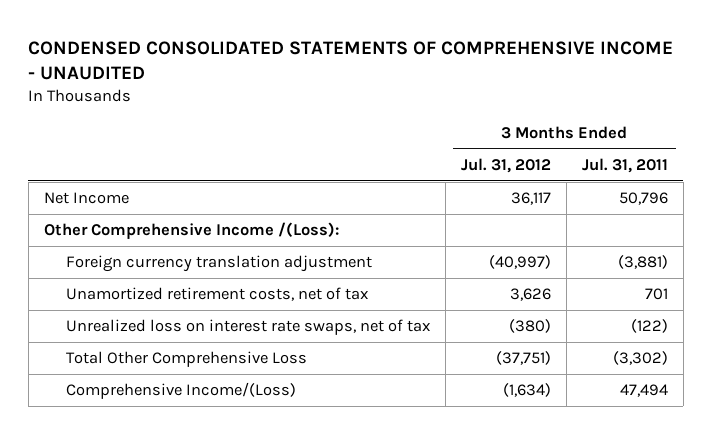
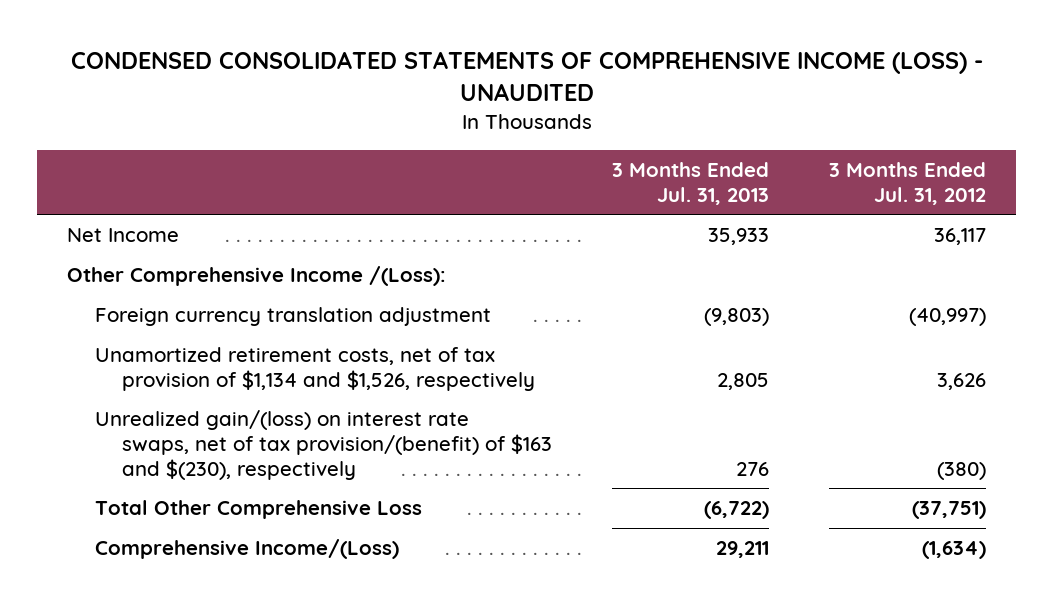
- CONDENSED CONSOLIDATED STATEMENTS OF COMPREHENSIVE INCOME - UNAUDITED
+ CONDENSED CONSOLIDATED STATEMENTS OF COMPREHENSIVE INCOME (LOSS) - UNAUDITED
- | 3 Months Ended Jul. 31, 2012 | 3 Months Ended Jul. 31, 2011
+ | 3 Months Ended Jul. 31, 2013 | 3 Months Ended Jul. 31, 2012
- Unamortized retirement costs, net of tax | 3,626 | 701
- Unrealized loss on interest rate swaps, net of tax | (380) | (122)
+ Unamortized retirement costs, net of tax provision of $1,134 and $1,526, respectively | 2,805 | 3,626
+ Unrealized gain/(loss) on interest rate swaps, net of tax provision/(benefit) of $163 and $(230), respectively | 276 | (380)

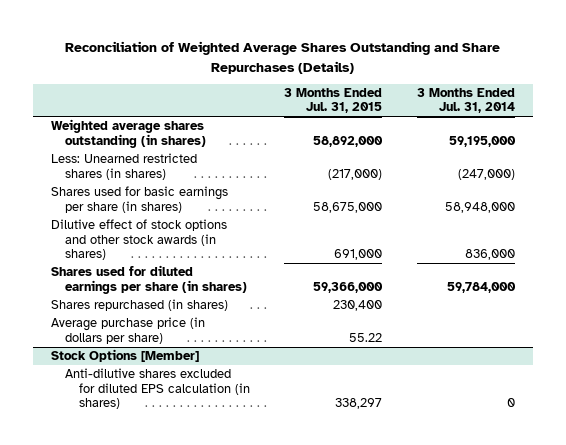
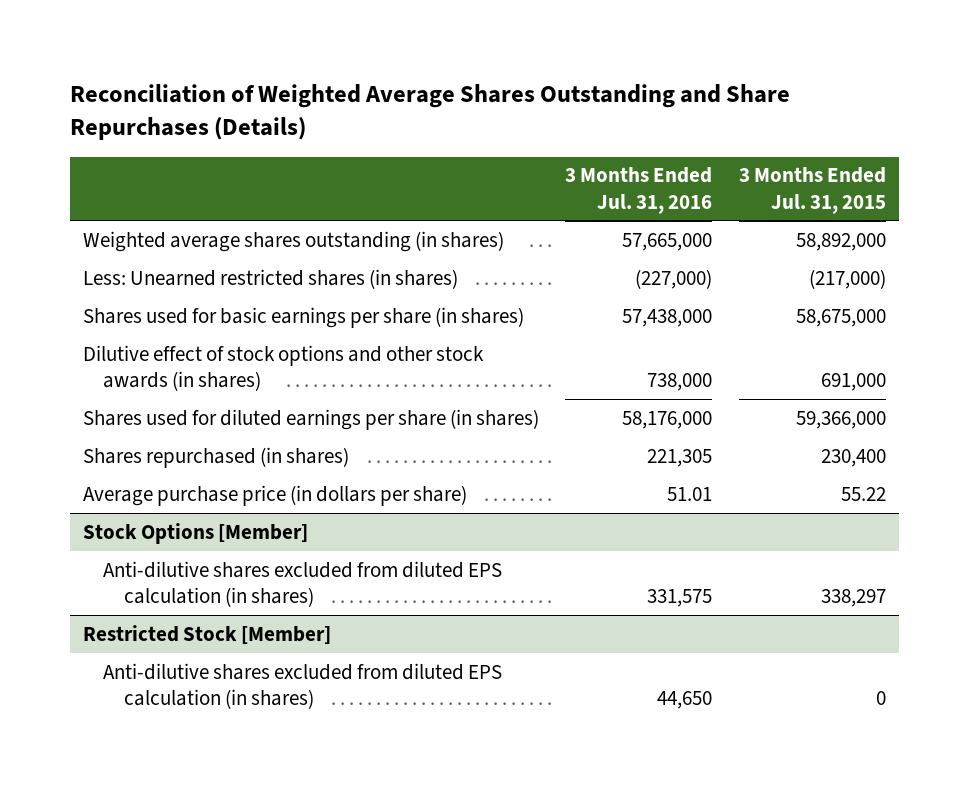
- | 3 Months Ended Jul. 31, 2015 | 3 Months Ended Jul. 31, 2014
+ | 3 Months Ended Jul. 31, 2016 | 3 Months Ended Jul. 31, 2015
@ Stock Options [Member]
- Anti-dilutive shares excluded for diluted EPS calculation (in shares) | 338,297 | 0
+ Anti-dilutive shares excluded from diluted EPS calculation (in shares) | 331,575 | 338,297
+ Restricted Stock [Member]
+ Anti-dilutive shares excluded from diluted EPS calculation (in shares) | 44,650 | 0

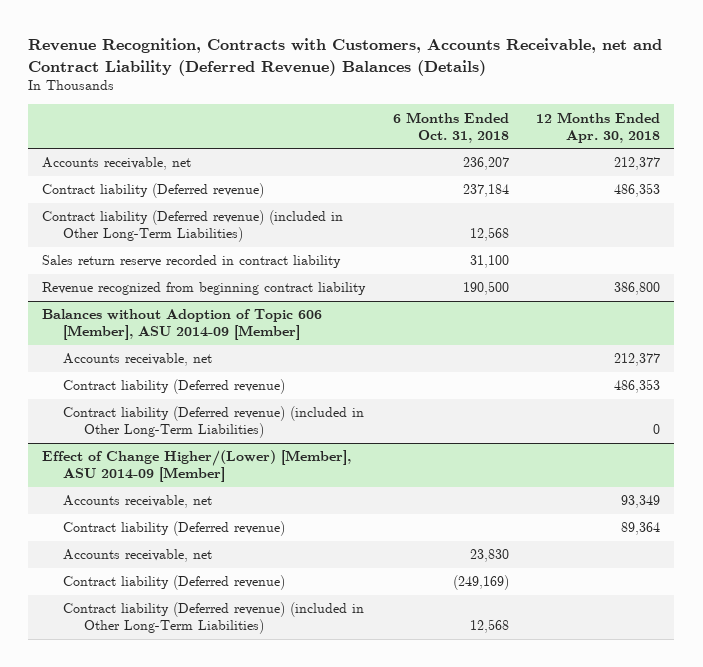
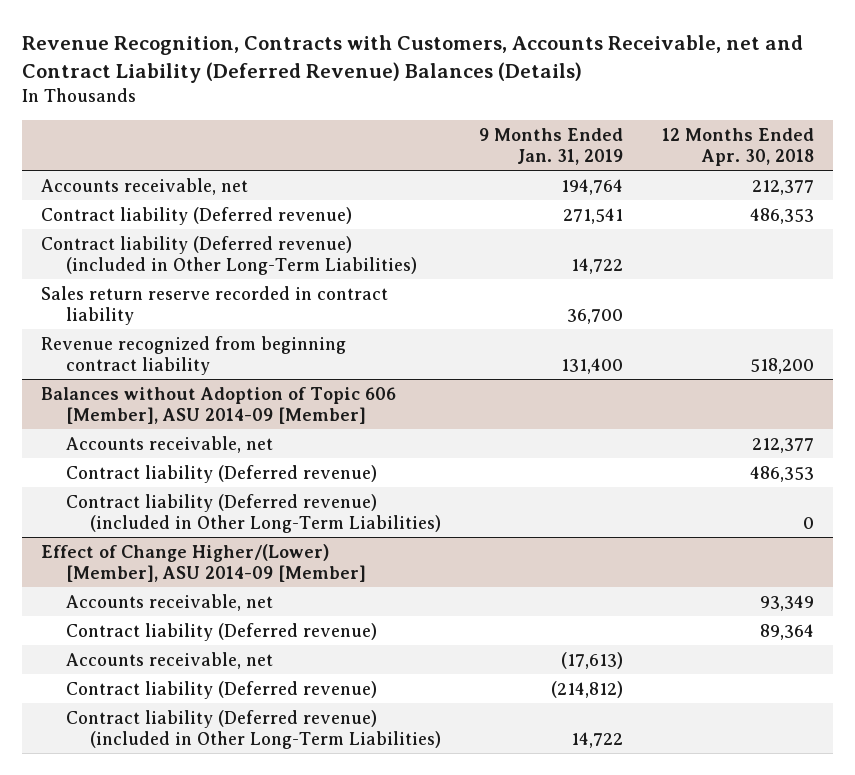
- | 6 Months Ended Oct. 31, 2018 | 12 Months Ended Apr. 30, 2018
+ | 9 Months Ended Jan. 31, 2019 | 12 Months Ended Apr. 30, 2018
- Revenue recognized from beginning contract liability | 190,500 | 386,800
+ Revenue recognized from beginning contract liability | 131,400 | 518,200

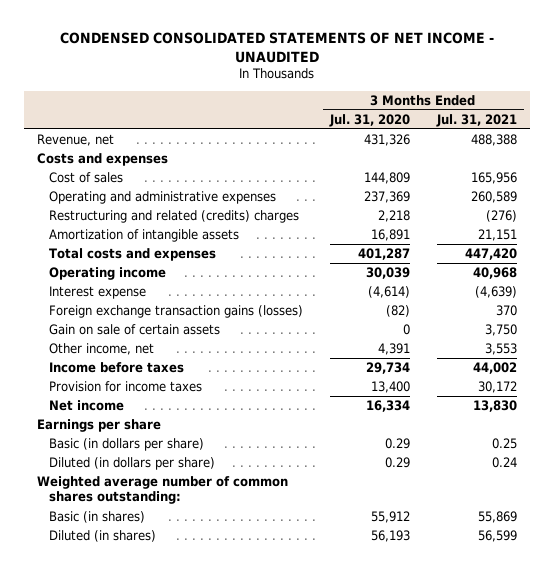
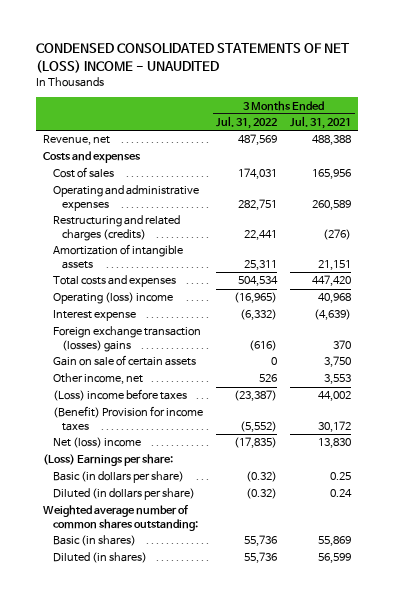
- CONDENSED CONSOLIDATED STATEMENTS OF NET INCOME - UNAUDITED
+ CONDENSED CONSOLIDATED STATEMENTS OF NET (LOSS) INCOME - UNAUDITED
- | 3 Months Ended Jul. 31, 2020 | 3 Months Ended Jul. 31, 2021
+ | 3 Months Ended Jul. 31, 2022 | 3 Months Ended Jul. 31, 2021
- Restructuring and related (credits) charges | 2,218 | (276)
+ Restructuring and related charges (credits) | 22,441 | (276)
- Operating income | 30,039 | 40,968
+ Operating (loss) income | (16,965) | 40,968
- Foreign exchange transaction gains (losses) | (82) | 370
+ Foreign exchange transaction (losses) gains | (616) | 370
- Income before taxes | 29,734 | 44,002
- Provision for income taxes | 13,400 | 30,172
- Net income | 16,334 | 13,830
- Earnings per share
+ (Loss) income before taxes | (23,387) | 44,002
+ (Benefit) Provision for income taxes | (5,552) | 30,172
+ Net (loss) income | (17,835) | 13,830
+ (Loss) Earnings per share:

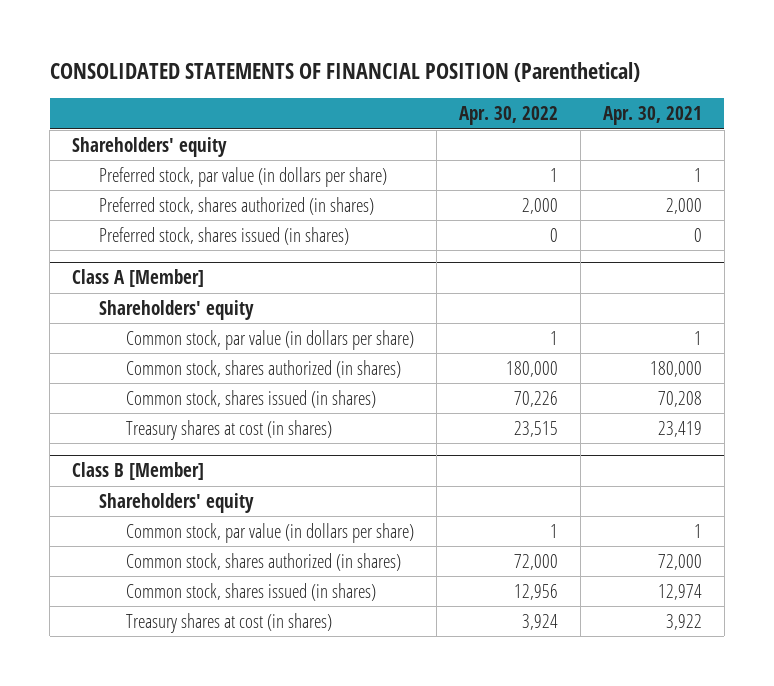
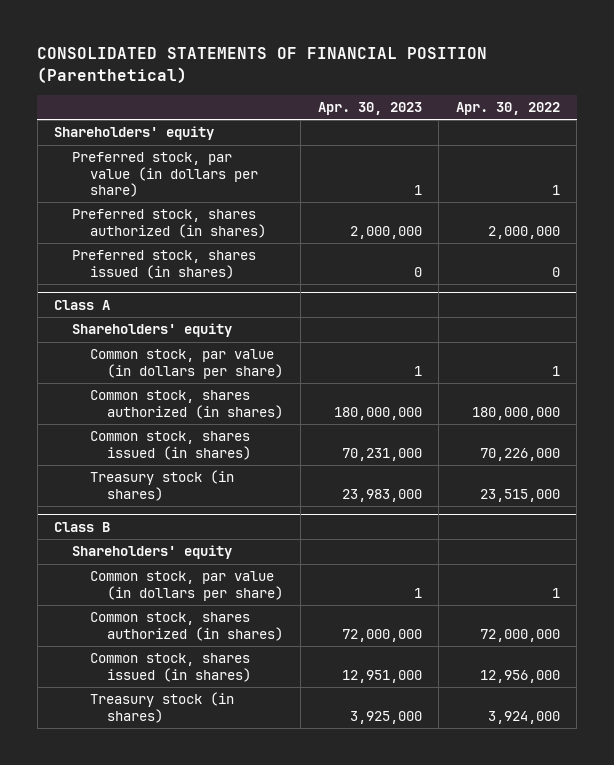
- | Apr. 30, 2022 | Apr. 30, 2021
+ | Apr. 30, 2023 | Apr. 30, 2022
- Preferred stock, shares authorized (in shares) | 2,000 | 2,000
+ Preferred stock, shares authorized (in shares) | 2,000,000 | 2,000,000
- Class A [Member]
+ Class A
- Common stock, shares authorized (in shares) | 180,000 | 180,000
- Common stock, shares issued (in shares) | 70,226 | 70,208
- Treasury shares at cost (in shares) | 23,515 | 23,419
- Class B [Member]
+ Common stock, shares authorized (in shares) | 180,000,000 | 180,000,000
+ Common stock, shares issued (in shares) | 70,231,000 | 70,226,000
+ Treasury stock (in shares) | 23,983,000 | 23,515,000
+ Class B
- Common stock, shares authorized (in shares) | 72,000 | 72,000
- Common stock, shares issued (in shares) | 12,956 | 12,974
- Treasury shares at cost (in shares) | 3,924 | 3,922
+ Common stock, shares authorized (in shares) | 72,000,000 | 72,000,000
+ Common stock, shares issued (in shares) | 12,951,000 | 12,956,000
+ Treasury stock (in shares) | 3,925,000 | 3,924,000

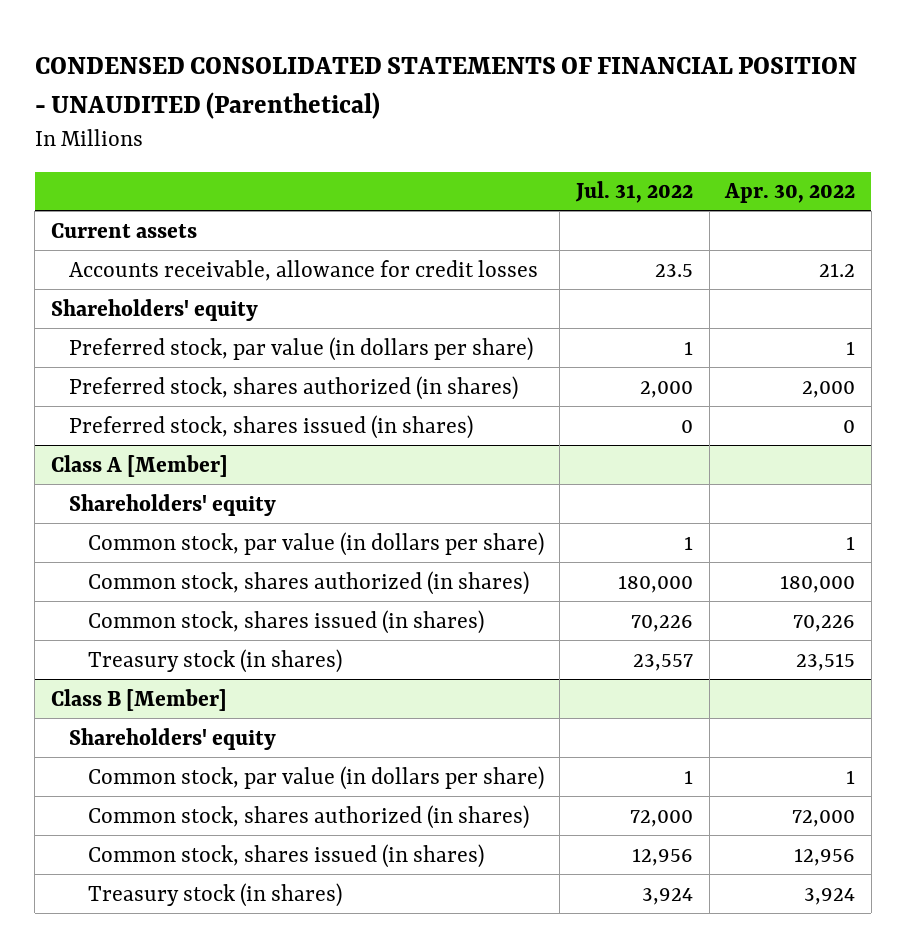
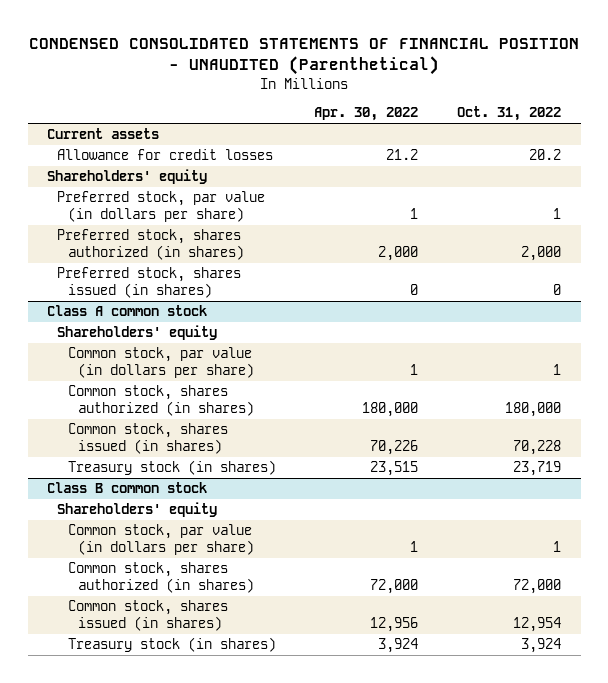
- | Jul. 31, 2022 | Apr. 30, 2022
+ | Apr. 30, 2022 | Oct. 31, 2022
- Accounts receivable, allowance for credit losses | 23.5 | 21.2
+ Allowance for credit losses | 21.2 | 20.2
- Class A [Member]
+ Class A common stock
- Class B [Member]
+ Class B common stock

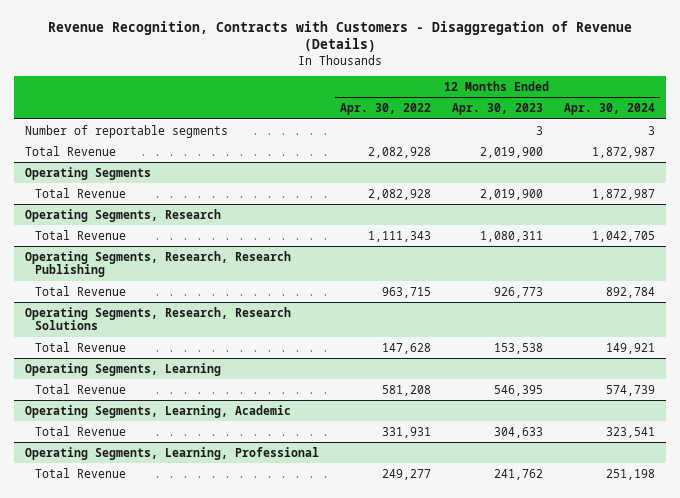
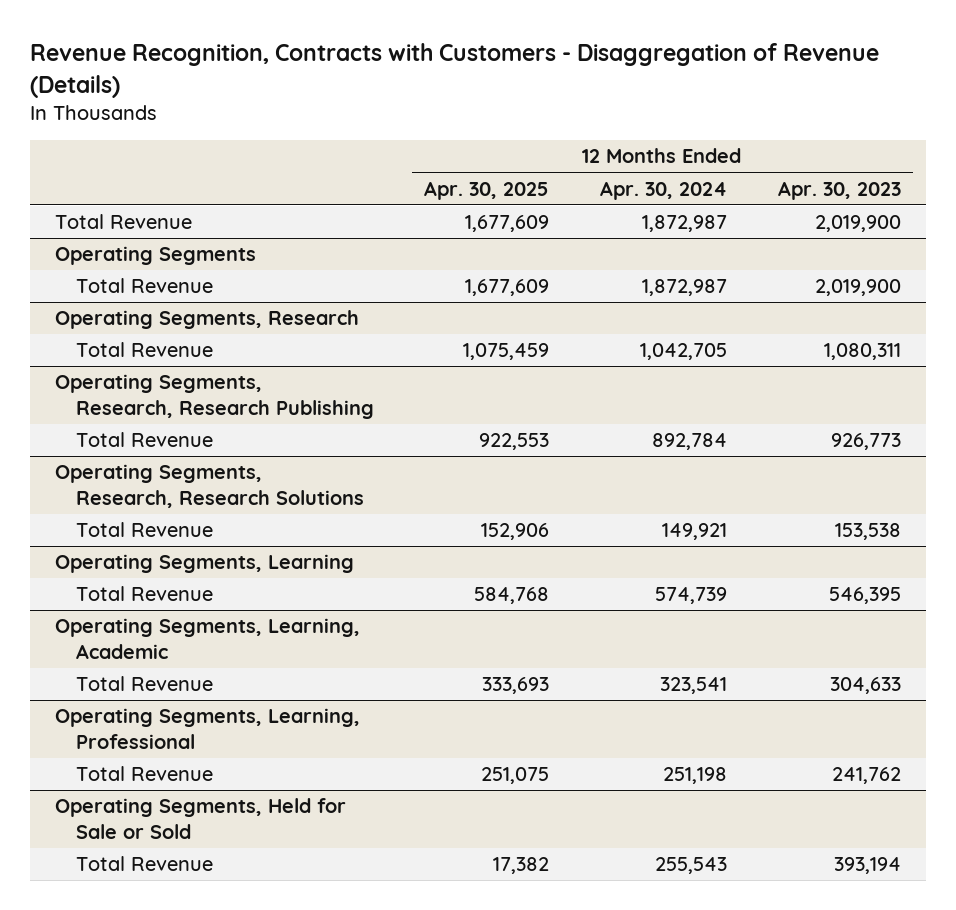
- | 12 Months Ended Apr. 30, 2022 | 12 Months Ended Apr. 30, 2023 | 12 Months Ended Apr. 30, 2024
+ | 12 Months Ended Apr. 30, 2025 | 12 Months Ended Apr. 30, 2024 | 12 Months Ended Apr. 30, 2023
- Number of reportable segments | | 3 | 3
+ Operating Segments, Held for Sale or Sold
+ Total Revenue | 17,382 | 255,543 | 393,194

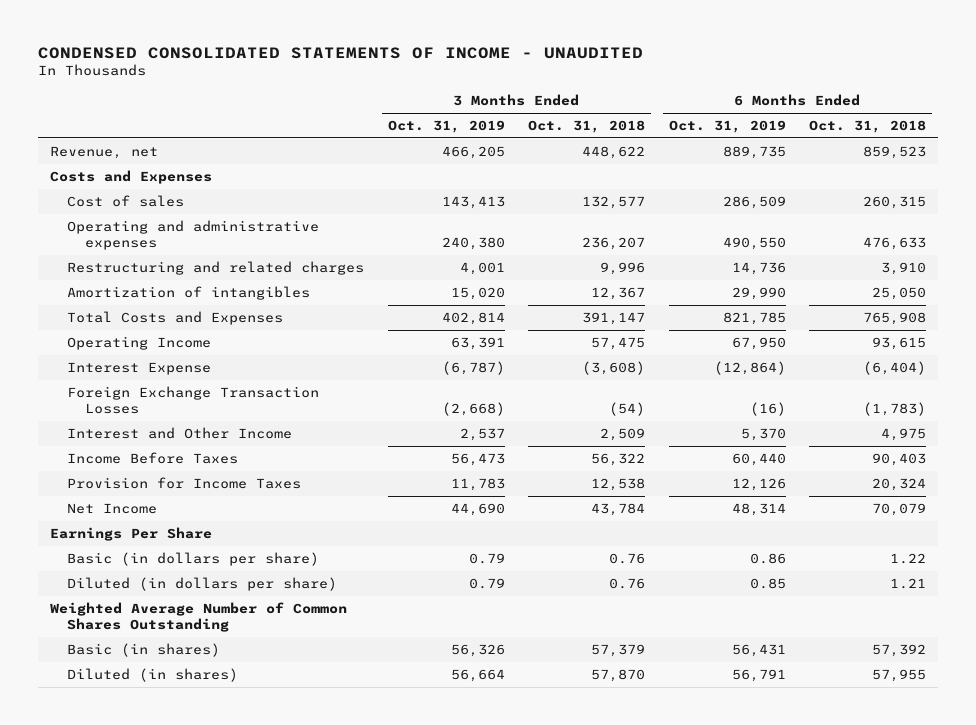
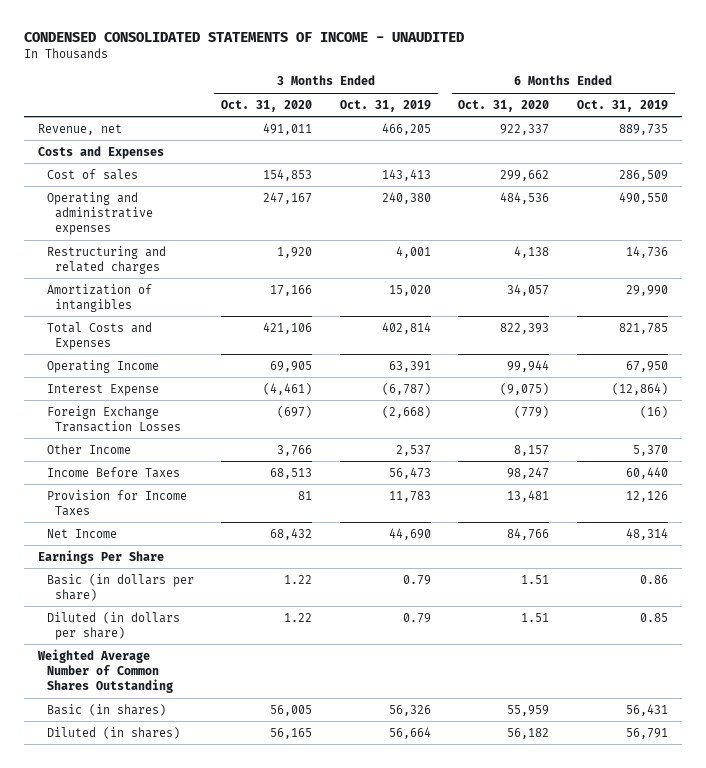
- | 3 Months Ended Oct. 31, 2019 | 3 Months Ended Oct. 31, 2018 | 6 Months Ended Oct. 31, 2019 | 6 Months Ended Oct. 31, 2018
+ | 3 Months Ended Oct. 31, 2020 | 3 Months Ended Oct. 31, 2019 | 6 Months Ended Oct. 31, 2020 | 6 Months Ended Oct. 31, 2019
- Interest and Other Income | 2,537 | 2,509 | 5,370 | 4,975
+ Other Income | 3,766 | 2,537 | 8,157 | 5,370

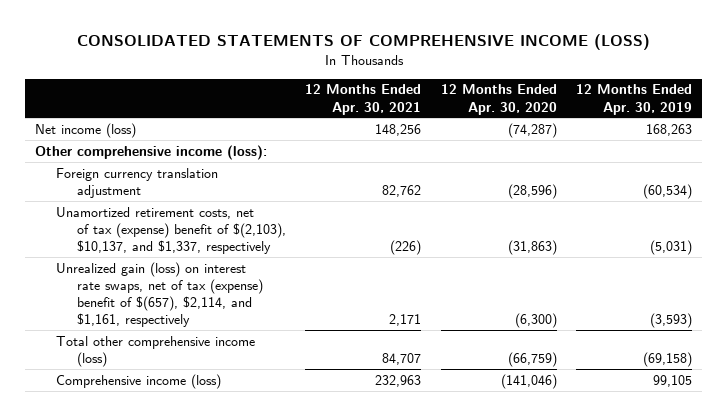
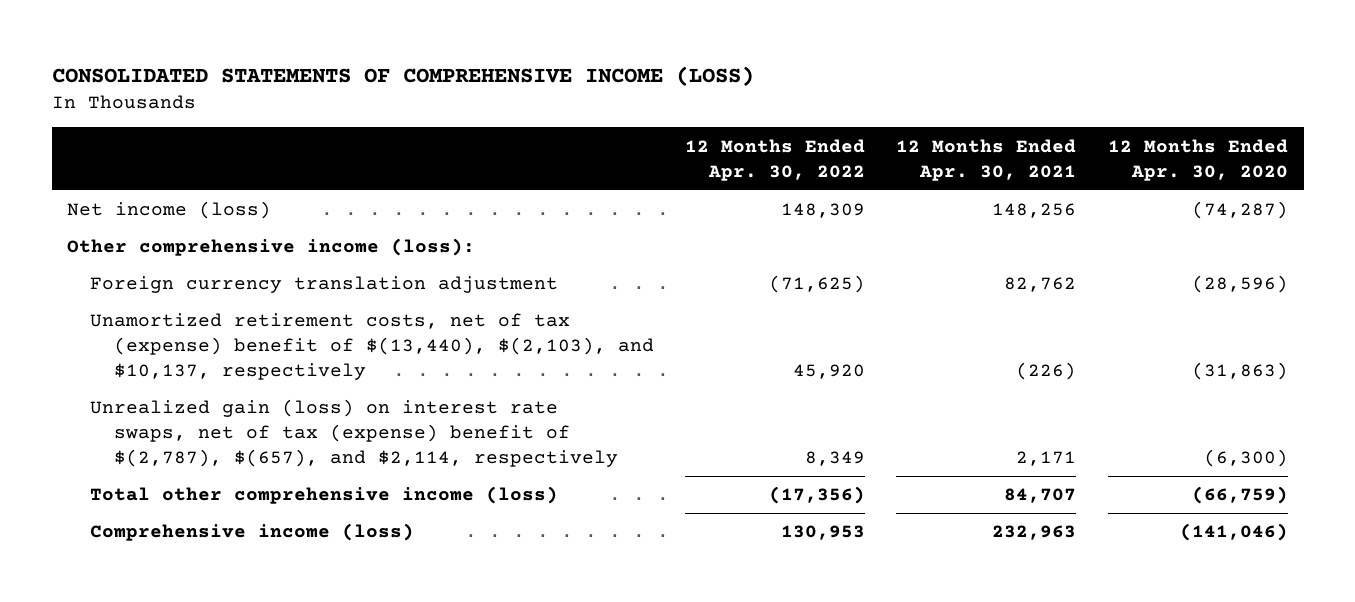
- | 12 Months Ended Apr. 30, 2021 | 12 Months Ended Apr. 30, 2020 | 12 Months Ended Apr. 30, 2019
+ | 12 Months Ended Apr. 30, 2022 | 12 Months Ended Apr. 30, 2021 | 12 Months Ended Apr. 30, 2020
- Unamortized retirement costs, net of tax (expense) benefit of $(2,103), $10,137, and $1,337, respectively | (226) | (31,863) | (5,031)
- Unrealized gain (loss) on interest rate swaps, net of tax (expense) benefit of $(657), $2,114, and $1,161, respectively | 2,171 | (6,300) | (3,593)
+ Unamortized retirement costs, net of tax (expense) benefit of $(13,440), $(2,103), and $10,137, respectively | 45,920 | (226) | (31,863)
+ Unrealized gain (loss) on interest rate swaps, net of tax (expense) benefit of $(2,787), $(657), and $2,114, respectively | 8,349 | 2,171 | (6,300)

